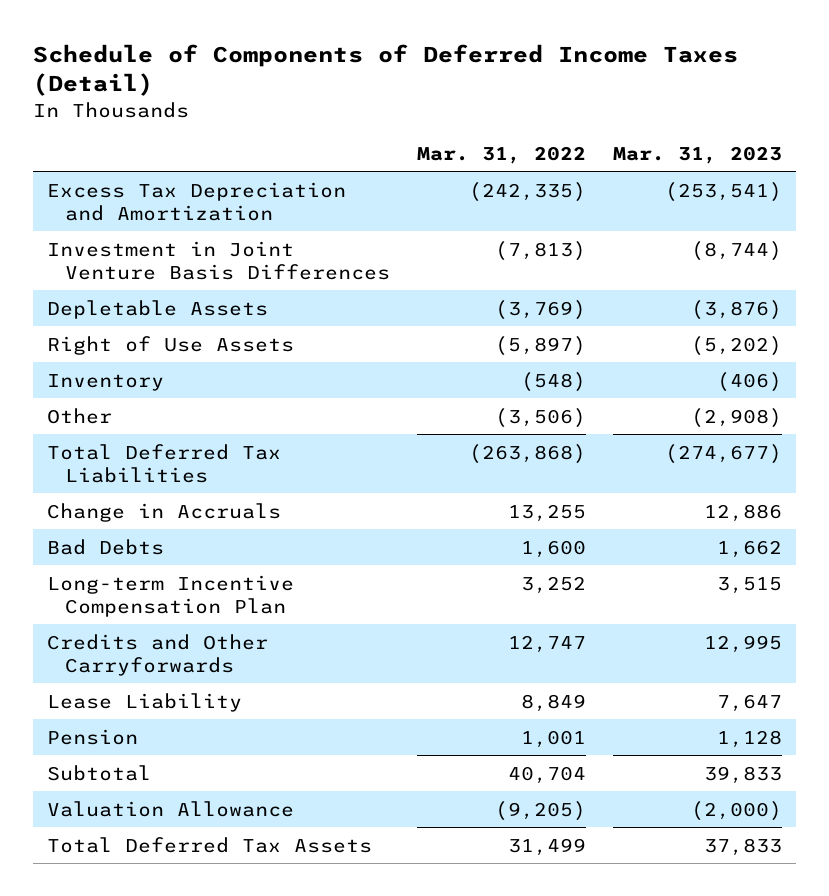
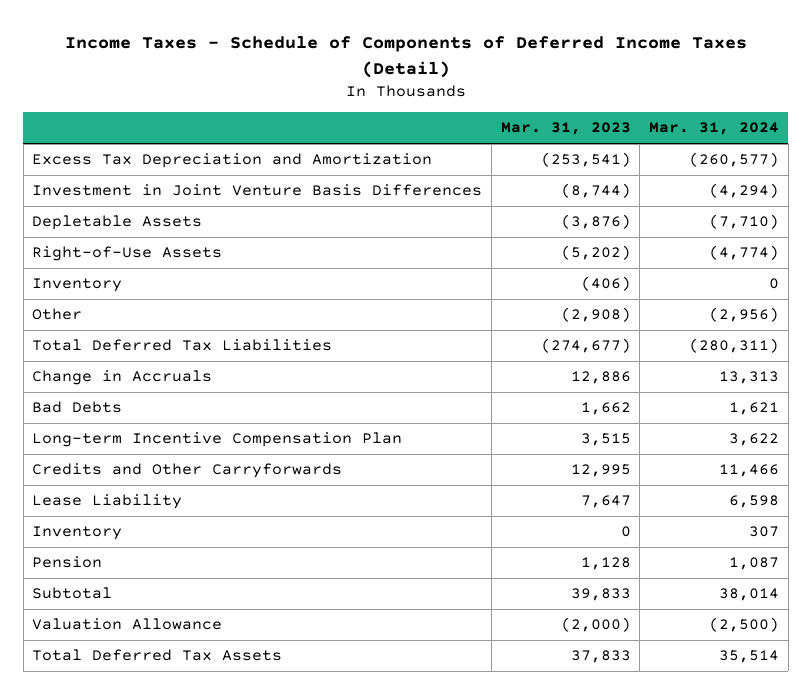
- Schedule of Components of Deferred Income Taxes (Detail)
+ Income Taxes - Schedule of Components of Deferred Income Taxes (Detail)
- | Mar. 31, 2022 | Mar. 31, 2023
+ | Mar. 31, 2023 | Mar. 31, 2024
- Right of Use Assets | (5,897) | (5,202)
+ Right-of-Use Assets | (5,202) | (4,774)
+ Inventory | 0 | 307

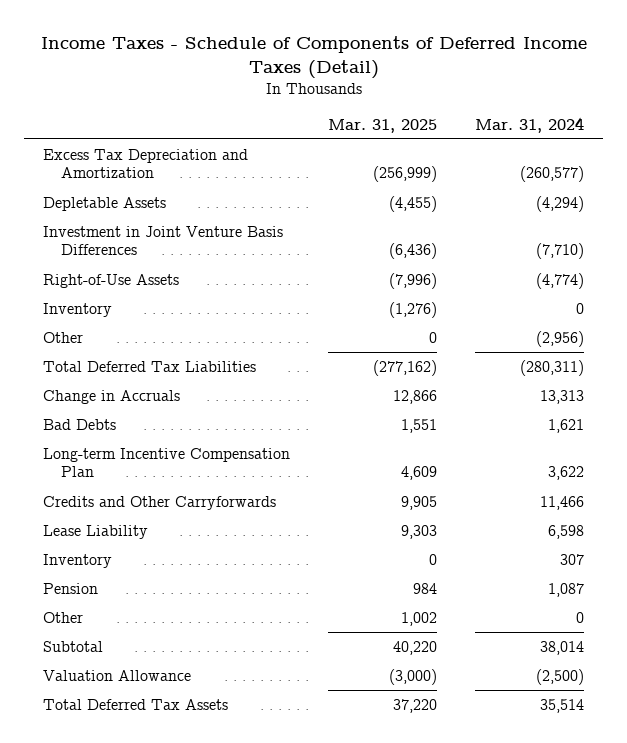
- | Mar. 31, 2023 | Mar. 31, 2024
+ | Mar. 31, 2025 | Mar. 31, 2024
- Investment in Joint Venture Basis Differences | (8,744) | (4,294)
- Depletable Assets | (3,876) | (7,710)
+ Depletable Assets | (4,455) | (4,294)
+ Investment in Joint Venture Basis Differences | (6,436) | (7,710)
+ Other | 1,002 | 0

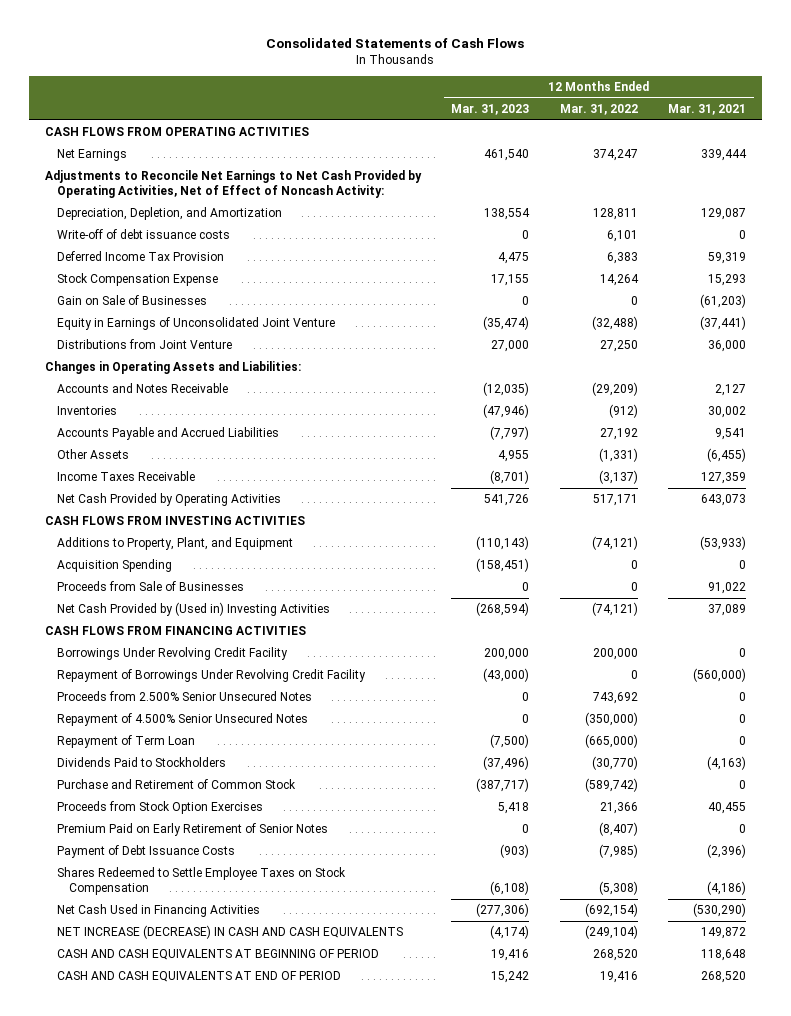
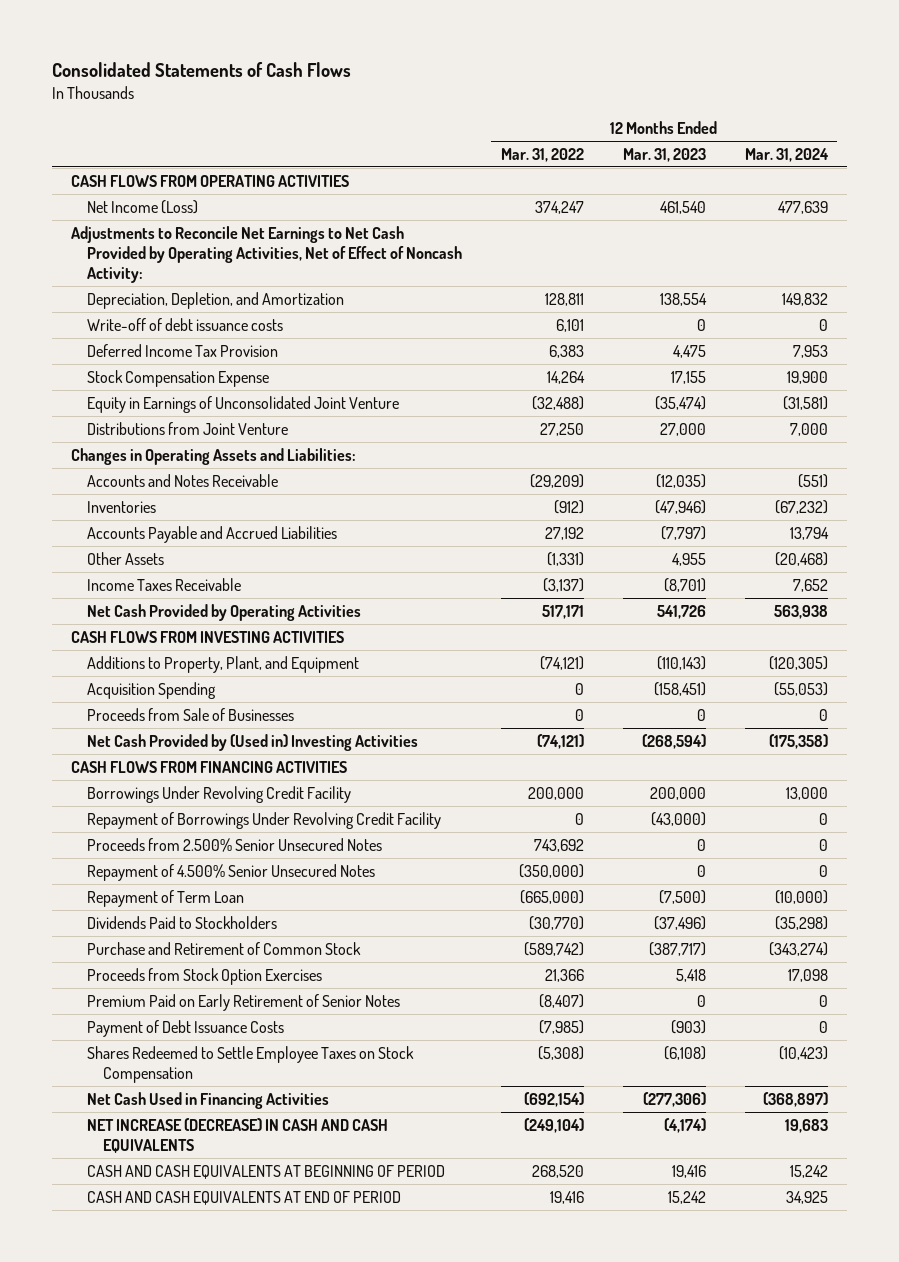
- | 12 Months Ended Mar. 31, 2023 | 12 Months Ended Mar. 31, 2022 | 12 Months Ended Mar. 31, 2021
+ | 12 Months Ended Mar. 31, 2022 | 12 Months Ended Mar. 31, 2023 | 12 Months Ended Mar. 31, 2024
- Net Earnings | 461,540 | 374,247 | 339,444
+ Net Income (Loss) | 374,247 | 461,540 | 477,639
- Gain on Sale of Businesses | 0 | 0 | (61,203)

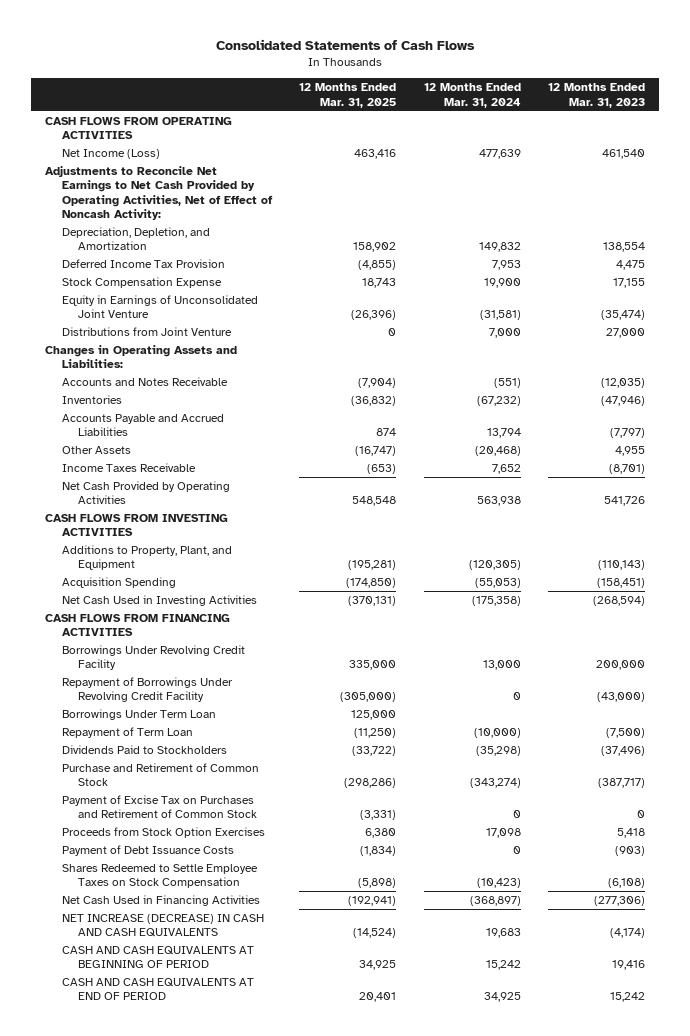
- | 12 Months Ended Mar. 31, 2022 | 12 Months Ended Mar. 31, 2023 | 12 Months Ended Mar. 31, 2024
+ | 12 Months Ended Mar. 31, 2025 | 12 Months Ended Mar. 31, 2024 | 12 Months Ended Mar. 31, 2023
- Write-off of debt issuance costs | 6,101 | 0 | 0
- Proceeds from Sale of Businesses | 0 | 0 | 0
- Net Cash Provided by (Used in) Investing Activities | (74,121) | (268,594) | (175,358)
+ Net Cash Used in Investing Activities | (370,131) | (175,358) | (268,594)
- Proceeds from 2.500% Senior Unsecured Notes | 743,692 | 0 | 0
- Repayment of 4.500% Senior Unsecured Notes | (350,000) | 0 | 0
+ Borrowings Under Term Loan | 125,000 | |
+ Payment of Excise Tax on Purchases and Retirement of Common Stock | (3,331) | 0 | 0
- Premium Paid on Early Retirement of Senior Notes | (8,407) | 0 | 0

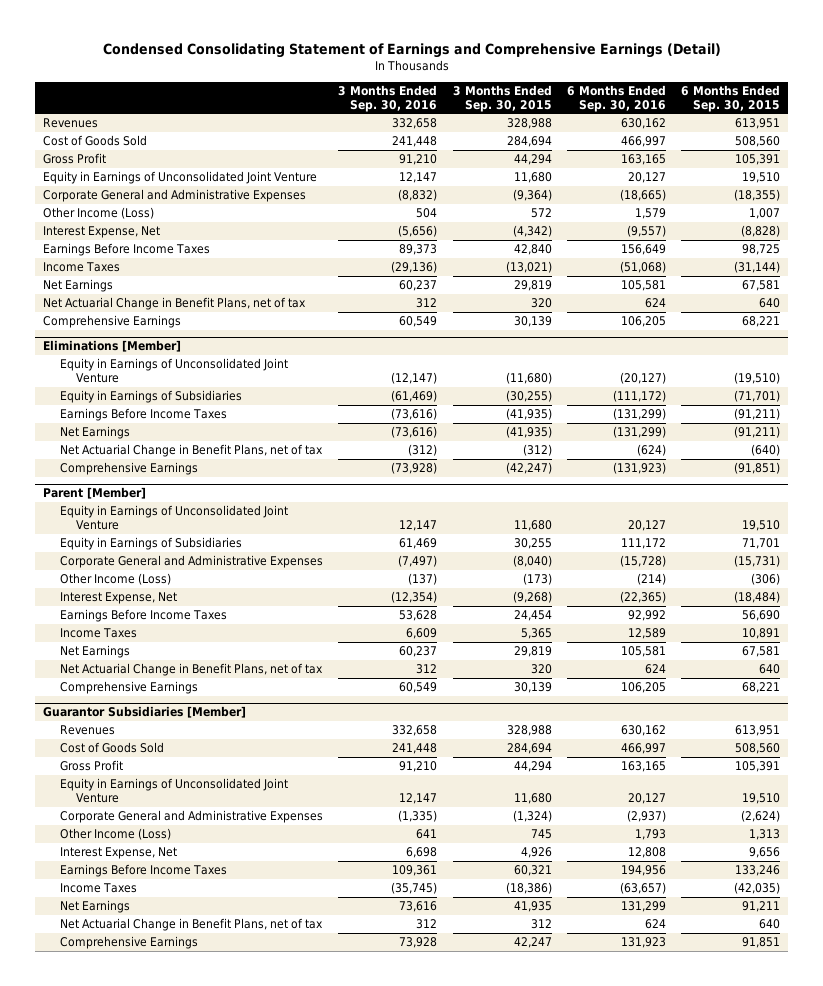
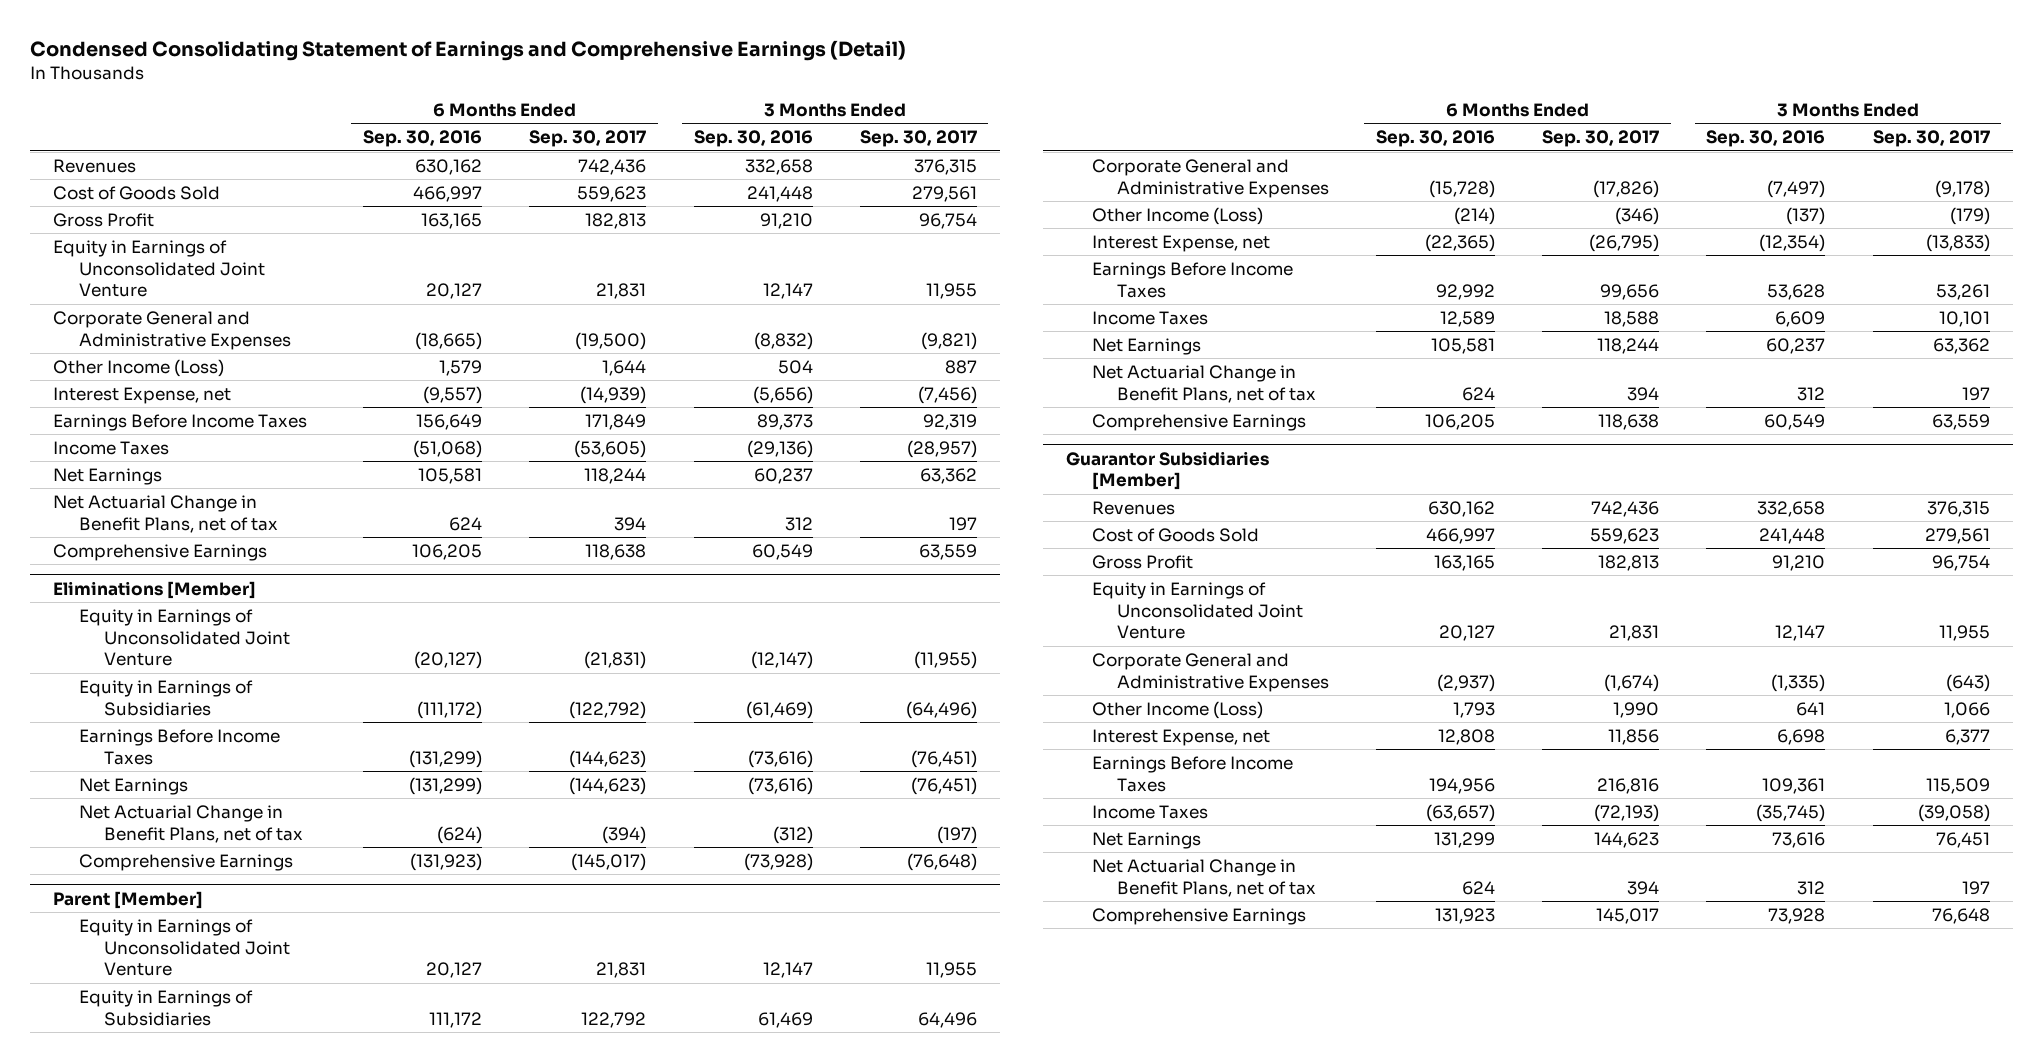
- | 3 Months Ended Sep. 30, 2016 | 3 Months Ended Sep. 30, 2015 | 6 Months Ended Sep. 30, 2016 | 6 Months Ended Sep. 30, 2015
+ | 6 Months Ended Sep. 30, 2016 | 6 Months Ended Sep. 30, 2017 | 3 Months Ended Sep. 30, 2016 | 3 Months Ended Sep. 30, 2017
- Interest Expense, Net | (5,656) | (4,342) | (9,557) | (8,828)
+ Interest Expense, net | (9,557) | (14,939) | (5,656) | (7,456)
@ Parent [Member]
- Interest Expense, Net | (12,354) | (9,268) | (22,365) | (18,484)
+ Interest Expense, net | (22,365) | (26,795) | (12,354) | (13,833)
@ Guarantor Subsidiaries [Member]
- Interest Expense, Net | 6,698 | 4,926 | 12,808 | 9,656
+ Interest Expense, net | 12,808 | 11,856 | 6,698 | 6,377

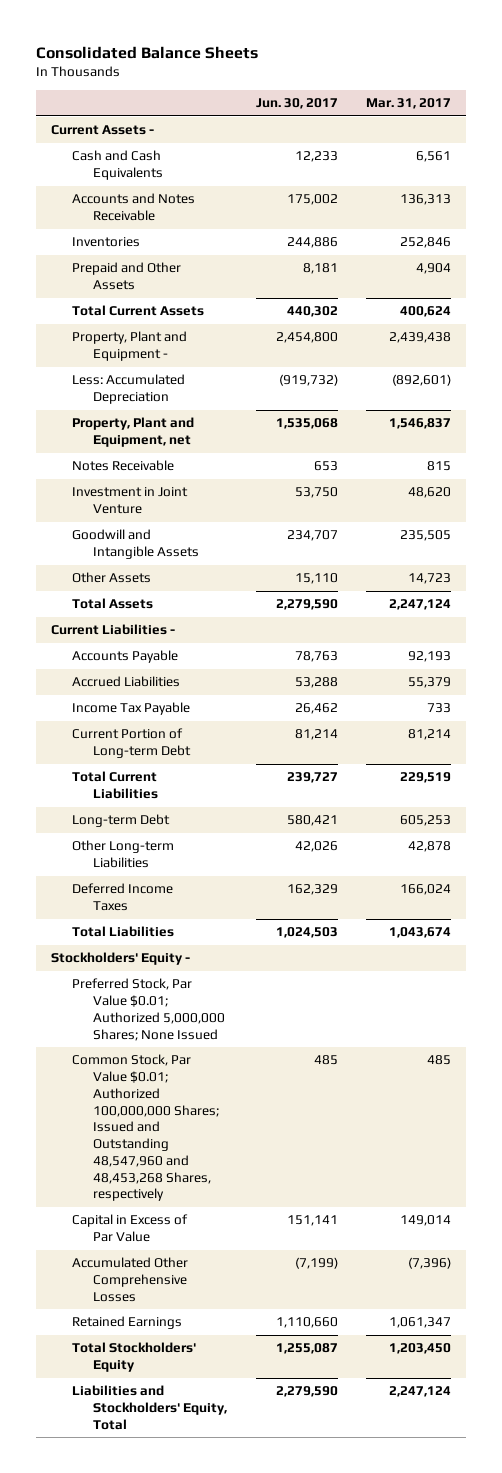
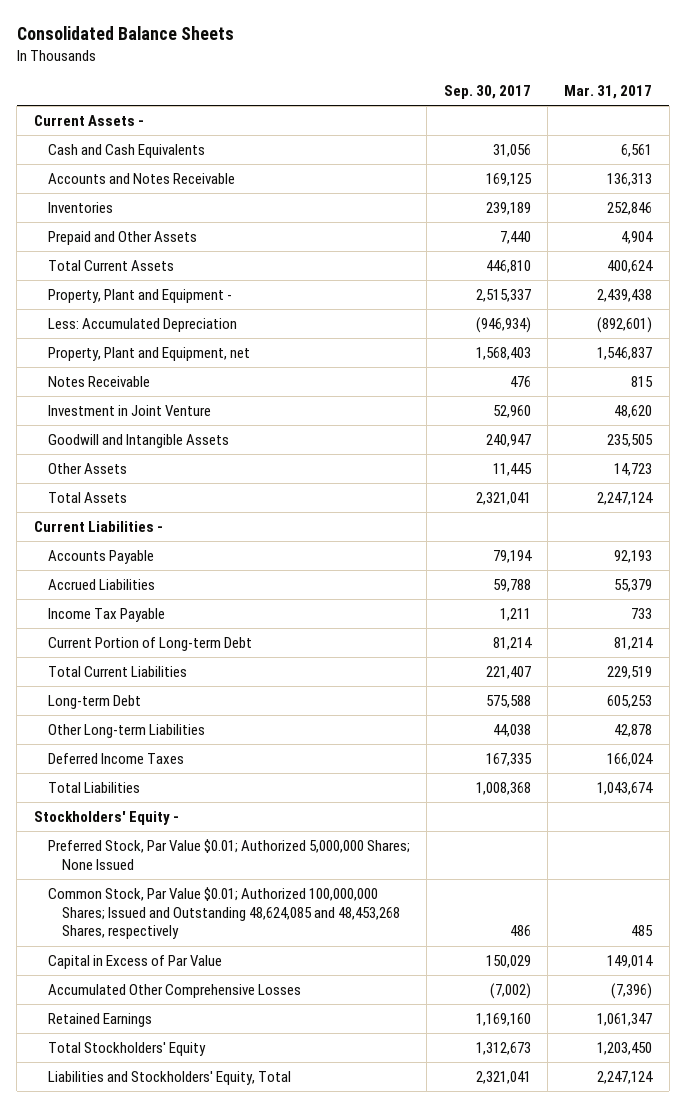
- | Jun. 30, 2017 | Mar. 31, 2017
+ | Sep. 30, 2017 | Mar. 31, 2017
- Common Stock, Par Value $0.01; Authorized 100,000,000 Shares; Issued and Outstanding 48,547,960 and 48,453,268 Shares, respectively | 485 | 485
+ Common Stock, Par Value $0.01; Authorized 100,000,000 Shares; Issued and Outstanding 48,624,085 and 48,453,268 Shares, respectively | 486 | 485

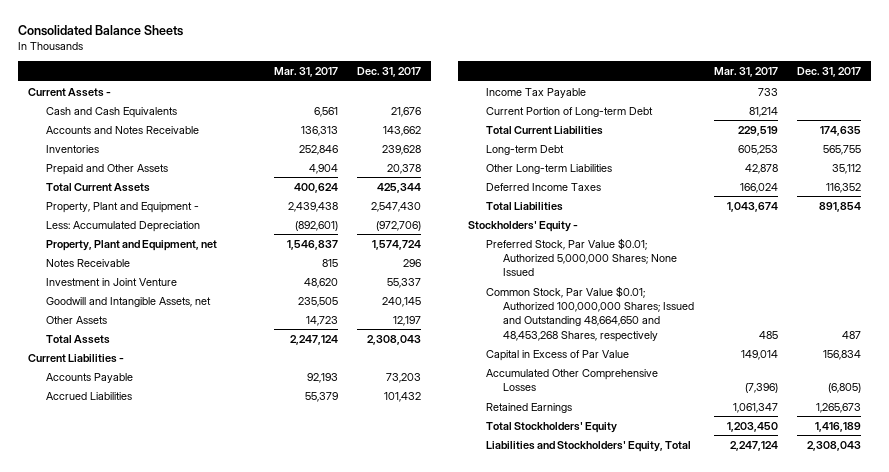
- | Sep. 30, 2017 | Mar. 31, 2017
+ | Mar. 31, 2017 | Dec. 31, 2017
- Goodwill and Intangible Assets | 240,947 | 235,505
+ Goodwill and Intangible Assets, net | 235,505 | 240,145
- Common Stock, Par Value $0.01; Authorized 100,000,000 Shares; Issued and Outstanding 48,624,085 and 48,453,268 Shares, respectively | 486 | 485
+ Common Stock, Par Value $0.01; Authorized 100,000,000 Shares; Issued and Outstanding 48,664,650 and 48,453,268 Shares, respectively | 485 | 487

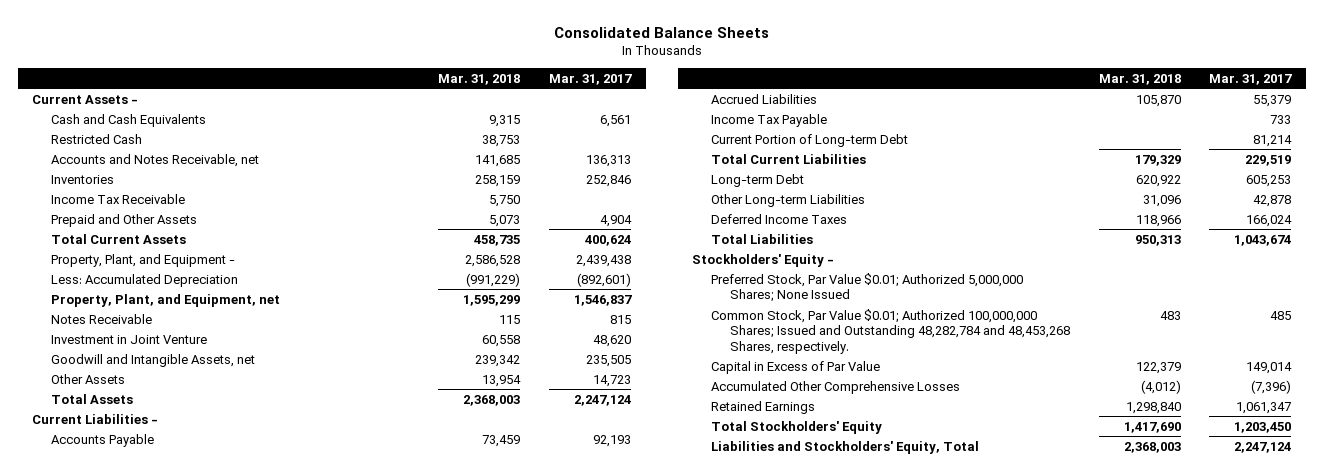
- | Mar. 31, 2017 | Dec. 31, 2017
+ | Mar. 31, 2018 | Mar. 31, 2017
- Accounts and Notes Receivable | 136,313 | 143,662
+ Restricted Cash | 38,753 |
+ Accounts and Notes Receivable, net | 141,685 | 136,313
+ Income Tax Receivable | 5,750 |
- Property, Plant and Equipment - | 2,439,438 | 2,547,430
+ Property, Plant, and Equipment - | 2,586,528 | 2,439,438
- Property, Plant and Equipment, net | 1,546,837 | 1,574,724
+ Property, Plant, and Equipment, net | 1,595,299 | 1,546,837
- Common Stock, Par Value $0.01; Authorized 100,000,000 Shares; Issued and Outstanding 48,664,650 and 48,453,268 Shares, respectively | 485 | 487
+ Common Stock, Par Value $0.01; Authorized 100,000,000 Shares; Issued and Outstanding 48,282,784 and 48,453,268 Shares, respectively. | 483 | 485

